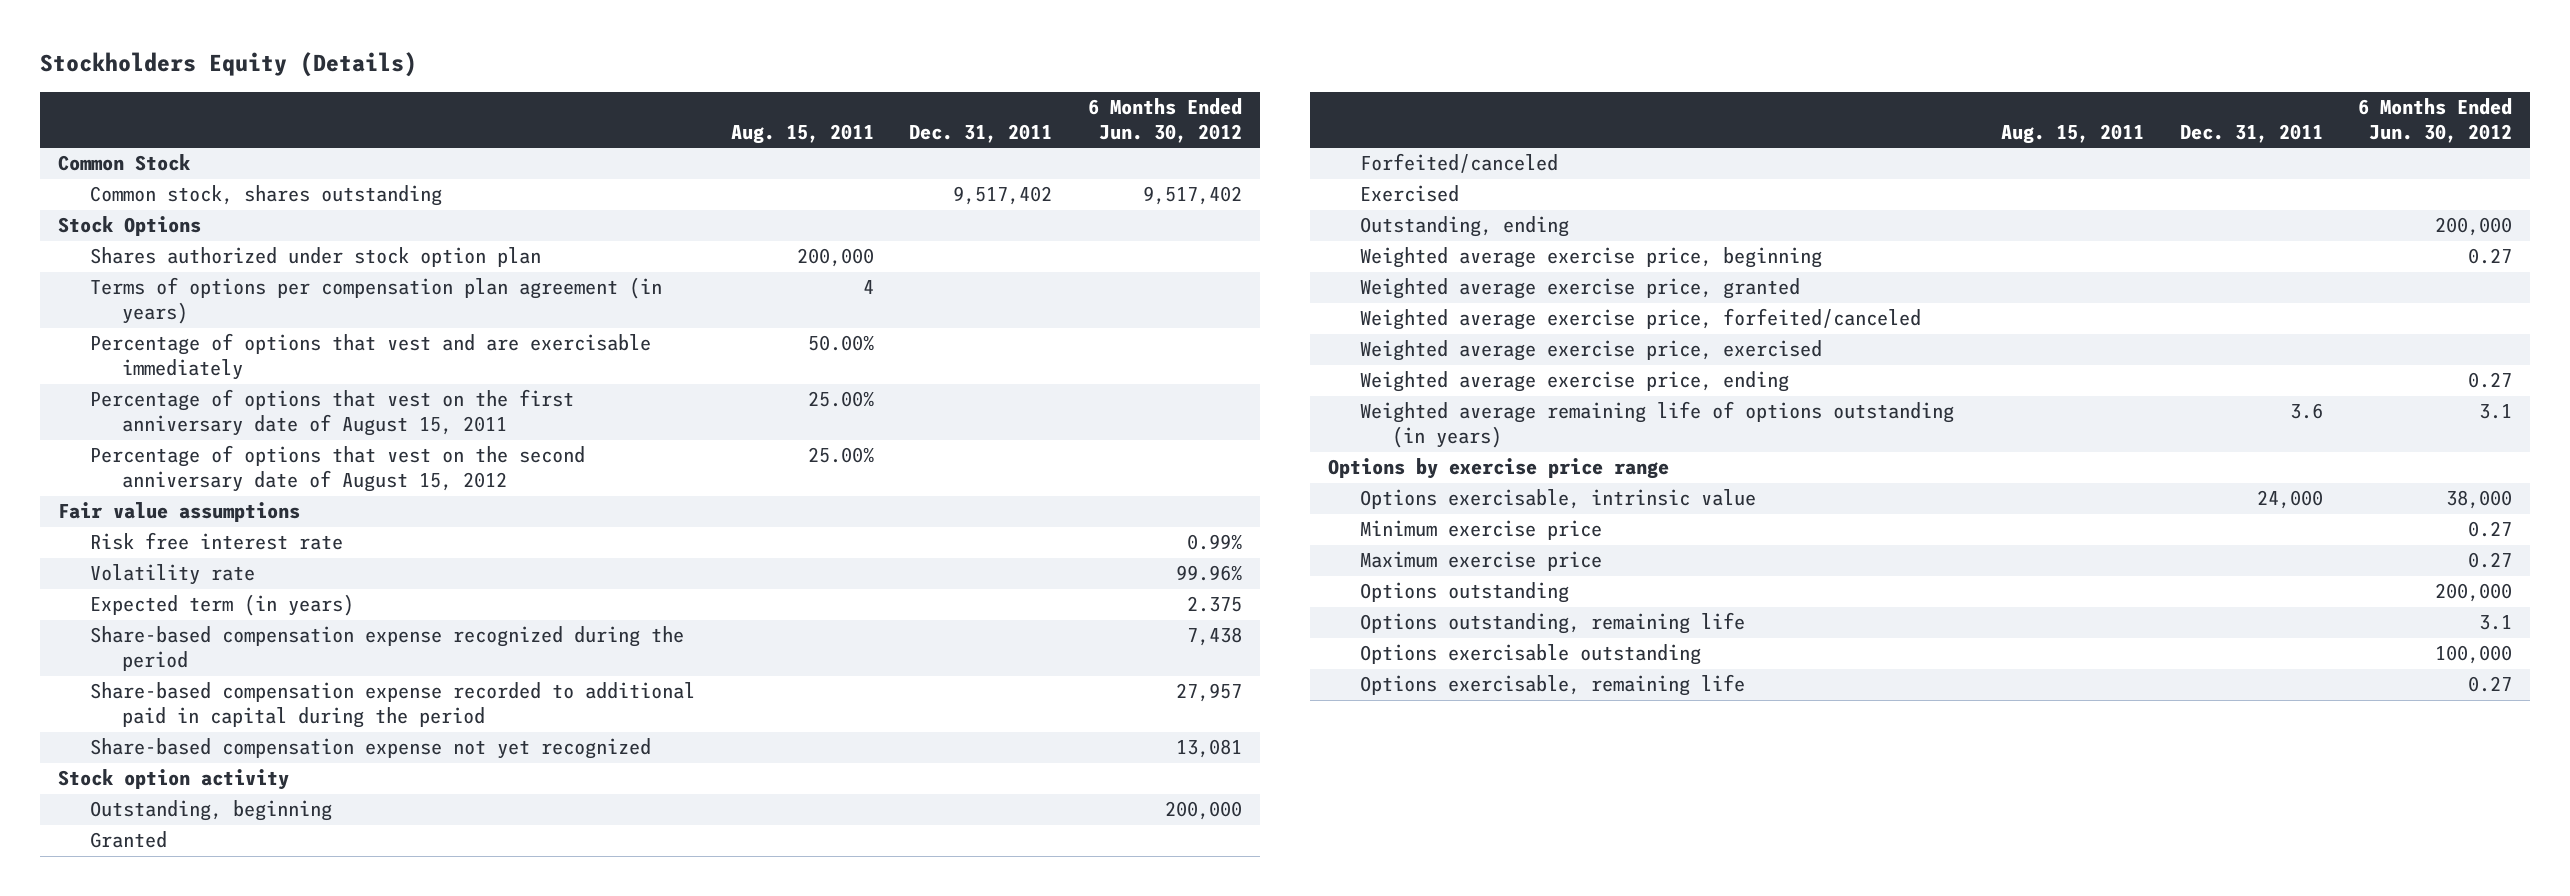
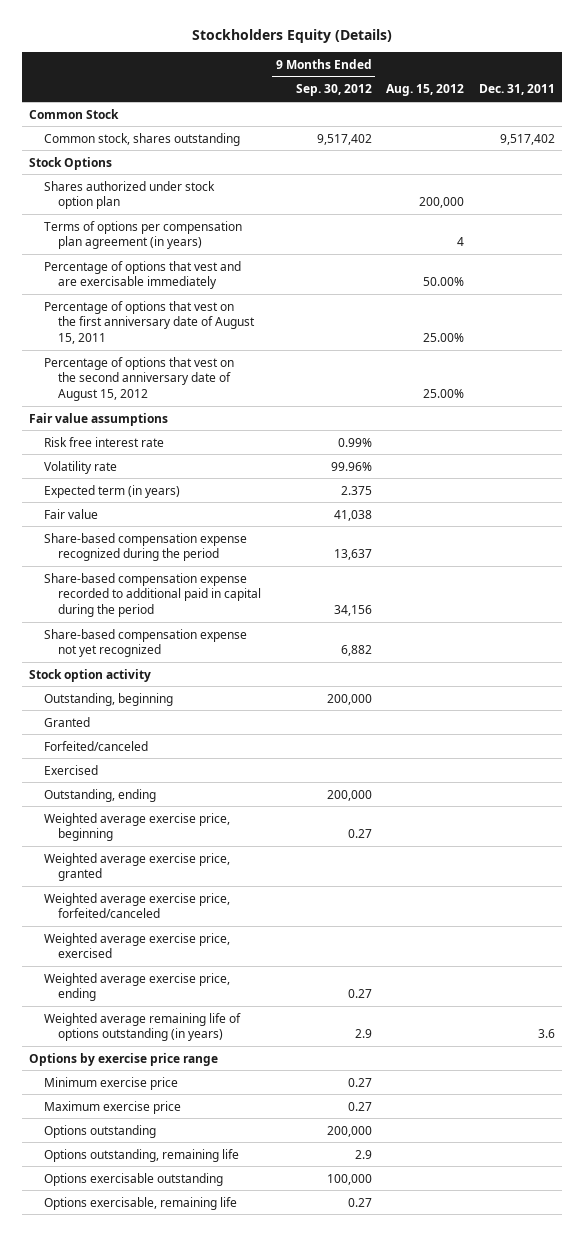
- | Aug. 15, 2011 | Dec. 31, 2011 | 6 Months Ended Jun. 30, 2012
+ | 9 Months Ended Sep. 30, 2012 | Aug. 15, 2012 | Dec. 31, 2011
+ Fair value | 41,038 | |
- Options exercisable, intrinsic value | | 24,000 | 38,000

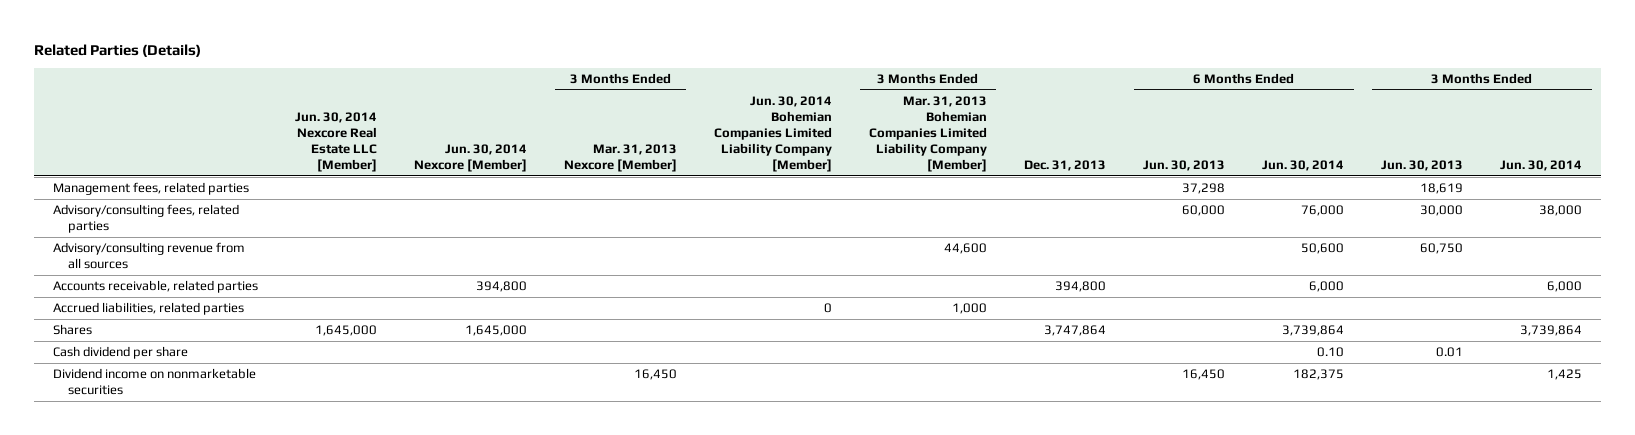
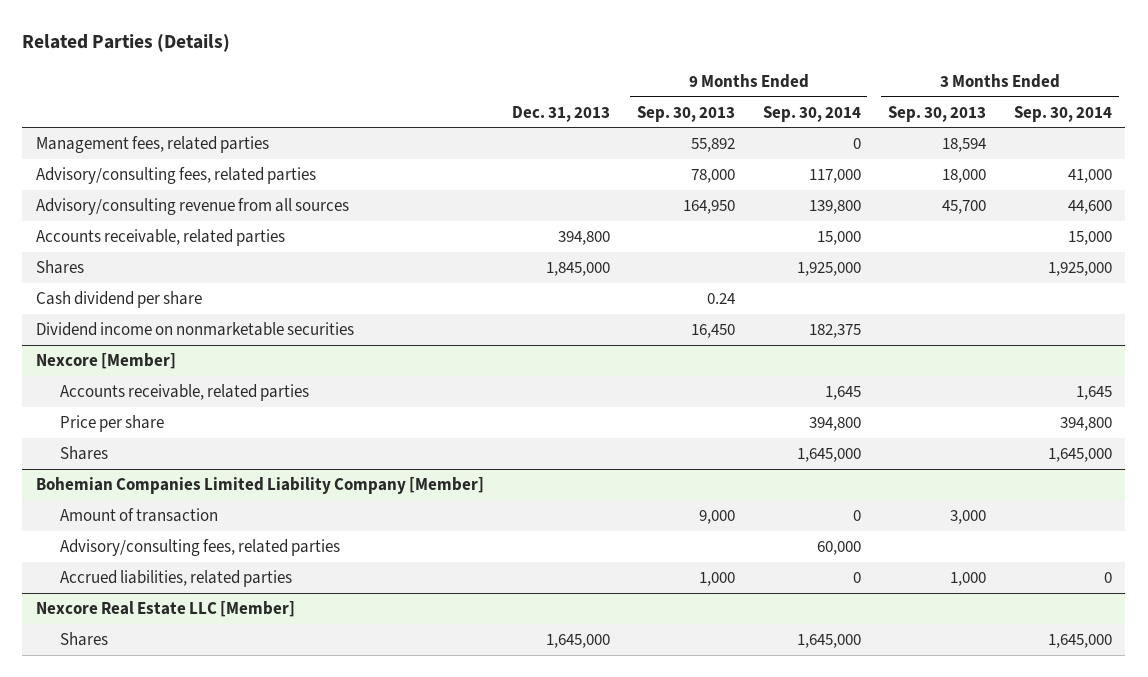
- | Jun. 30, 2014 Nexcore Real Estate LLC [Member] | Jun. 30, 2014 Nexcore [Member] | 3 Months Ended Mar. 31, 2013 Nexcore [Member] | Jun. 30, 2014 Bohemian Companies Limited Liability Company [Member] | 3 Months Ended Mar. 31, 2013 Bohemian Companies Limited Liability Company [Member] | Dec. 31, 2013 | 6 Months Ended Jun. 30, 2013 | 6 Months Ended Jun. 30, 2014 | 3 Months Ended Jun. 30, 2013 | 3 Months Ended Jun. 30, 2014
+ | Dec. 31, 2013 | 9 Months Ended Sep. 30, 2013 | 9 Months Ended Sep. 30, 2014 | 3 Months Ended Sep. 30, 2013 | 3 Months Ended Sep. 30, 2014
- Accrued liabilities, related parties | | | | 0 | 1,000 | | | | |
- Shares | 1,645,000 | 1,645,000 | | | | 3,747,864 | | 3,739,864 | | 3,739,864
+ Shares | 1,845,000 | | 1,925,000 | | 1,925,000
+ Nexcore [Member]
+ Accounts receivable, related parties | | | 1,645 | | 1,645
+ Price per share | | | 394,800 | | 394,800
+ Shares | | | 1,645,000 | | 1,645,000
+ Bohemian Companies Limited Liability Company [Member]
+ Amount of transaction | | 9,000 | 0 | 3,000 |
+ Advisory/consulting fees, related parties | | | 60,000 | |
+ Accrued liabilities, related parties | | 1,000 | 0 | 1,000 | 0
+ Nexcore Real Estate LLC [Member]
+ Shares | 1,645,000 | | 1,645,000 | | 1,645,000

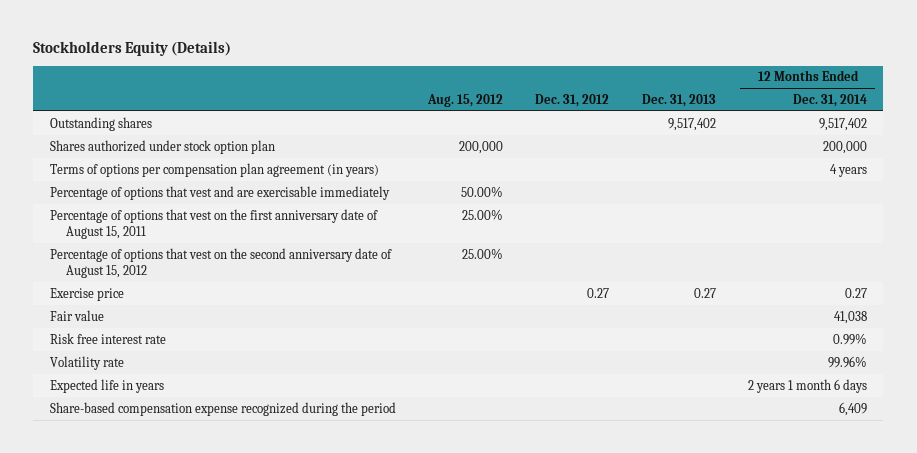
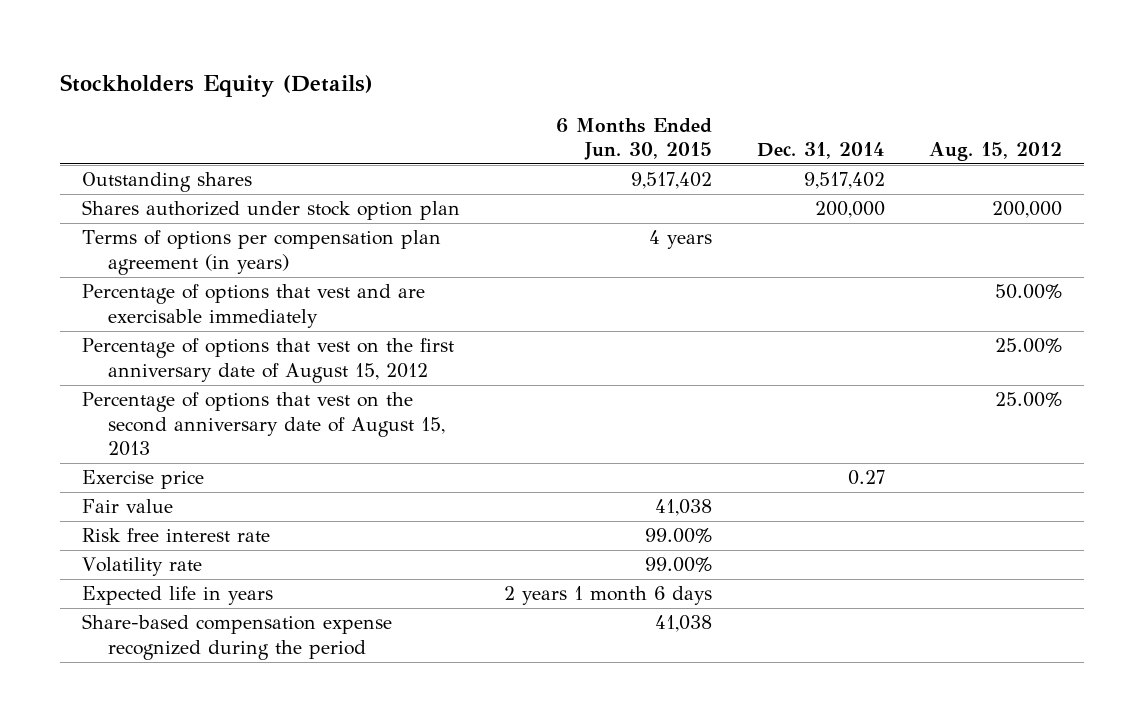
- | Aug. 15, 2012 | Dec. 31, 2012 | Dec. 31, 2013 | 12 Months Ended Dec. 31, 2014
+ | 6 Months Ended Jun. 30, 2015 | Dec. 31, 2014 | Aug. 15, 2012
- Percentage of options that vest on the first anniversary date of August 15, 2011 | 25.00% | | |
- Percentage of options that vest on the second anniversary date of August 15, 2012 | 25.00% | | |
+ Percentage of options that vest on the first anniversary date of August 15, 2012 | | | 25.00%
+ Percentage of options that vest on the second anniversary date of August 15, 2013 | | | 25.00%

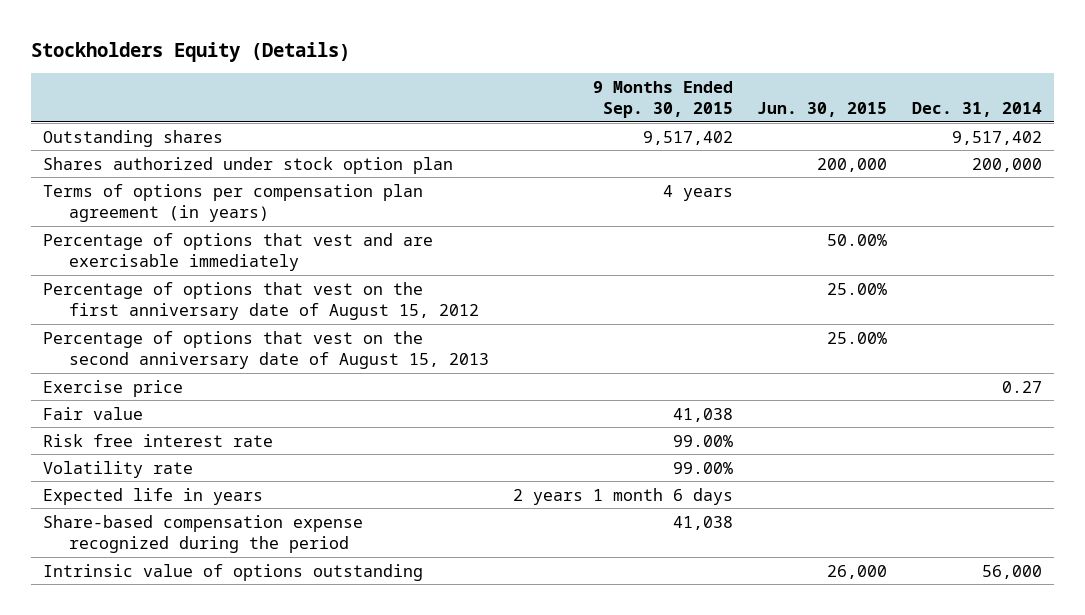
- | 6 Months Ended Jun. 30, 2015 | Dec. 31, 2014 | Aug. 15, 2012
+ | 9 Months Ended Sep. 30, 2015 | Jun. 30, 2015 | Dec. 31, 2014
+ Intrinsic value of options outstanding | | 26,000 | 56,000

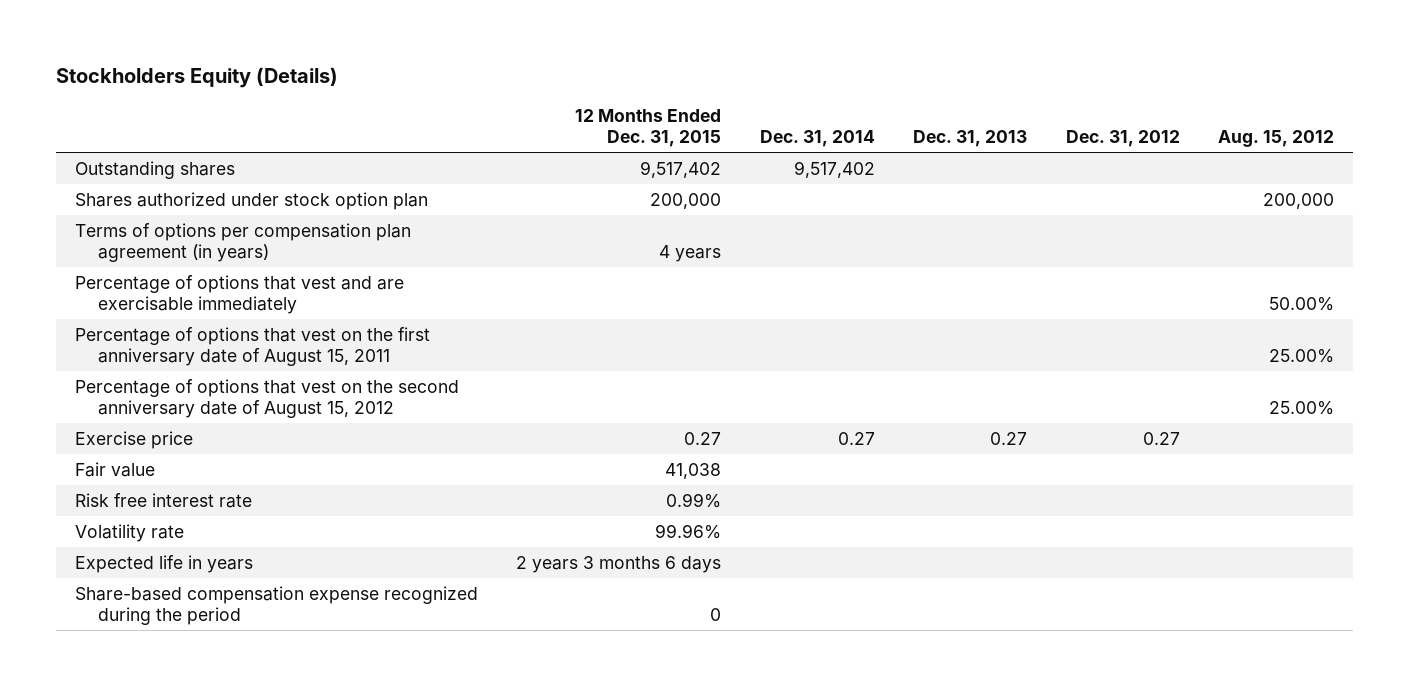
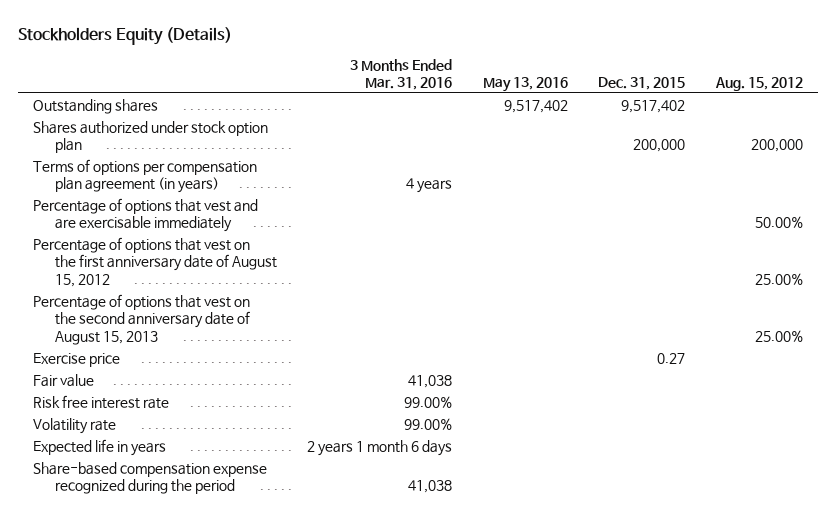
- | 12 Months Ended Dec. 31, 2015 | Dec. 31, 2014 | Dec. 31, 2013 | Dec. 31, 2012 | Aug. 15, 2012
+ | 3 Months Ended Mar. 31, 2016 | May 13, 2016 | Dec. 31, 2015 | Aug. 15, 2012
- Percentage of options that vest on the first anniversary date of August 15, 2011 | | | | | 25.00%
- Percentage of options that vest on the second anniversary date of August 15, 2012 | | | | | 25.00%
+ Percentage of options that vest on the first anniversary date of August 15, 2012 | | | | 25.00%
+ Percentage of options that vest on the second anniversary date of August 15, 2013 | | | | 25.00%

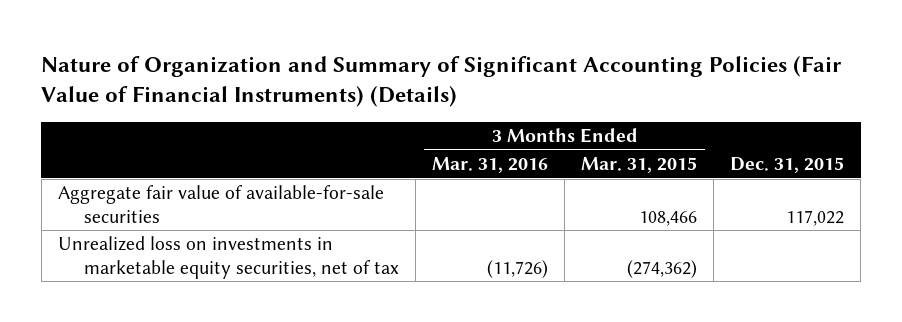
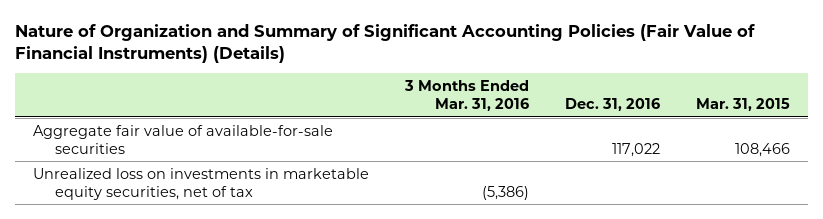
- | 3 Months Ended Mar. 31, 2016 | 3 Months Ended Mar. 31, 2015 | Dec. 31, 2015
+ | 3 Months Ended Mar. 31, 2016 | Dec. 31, 2016 | Mar. 31, 2015
- Unrealized loss on investments in marketable equity securities, net of tax | (11,726) | (274,362) |
+ Unrealized loss on investments in marketable equity securities, net of tax | (5,386) | |

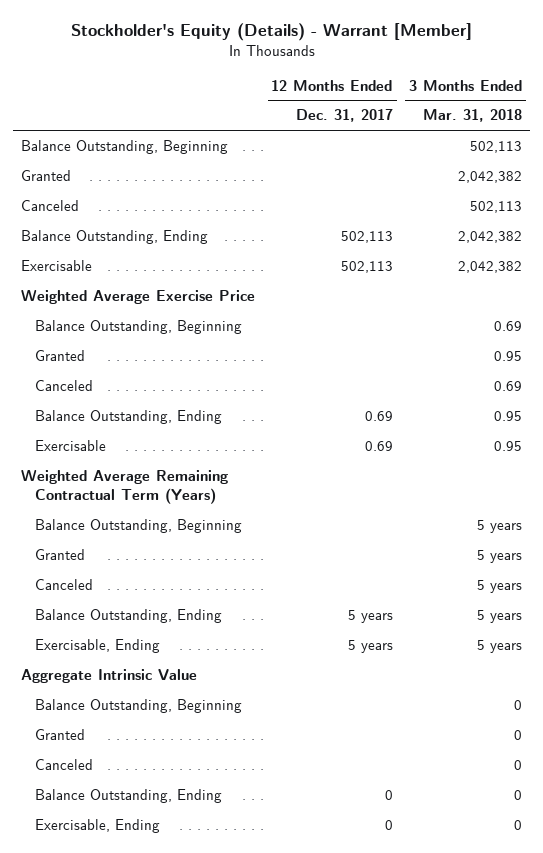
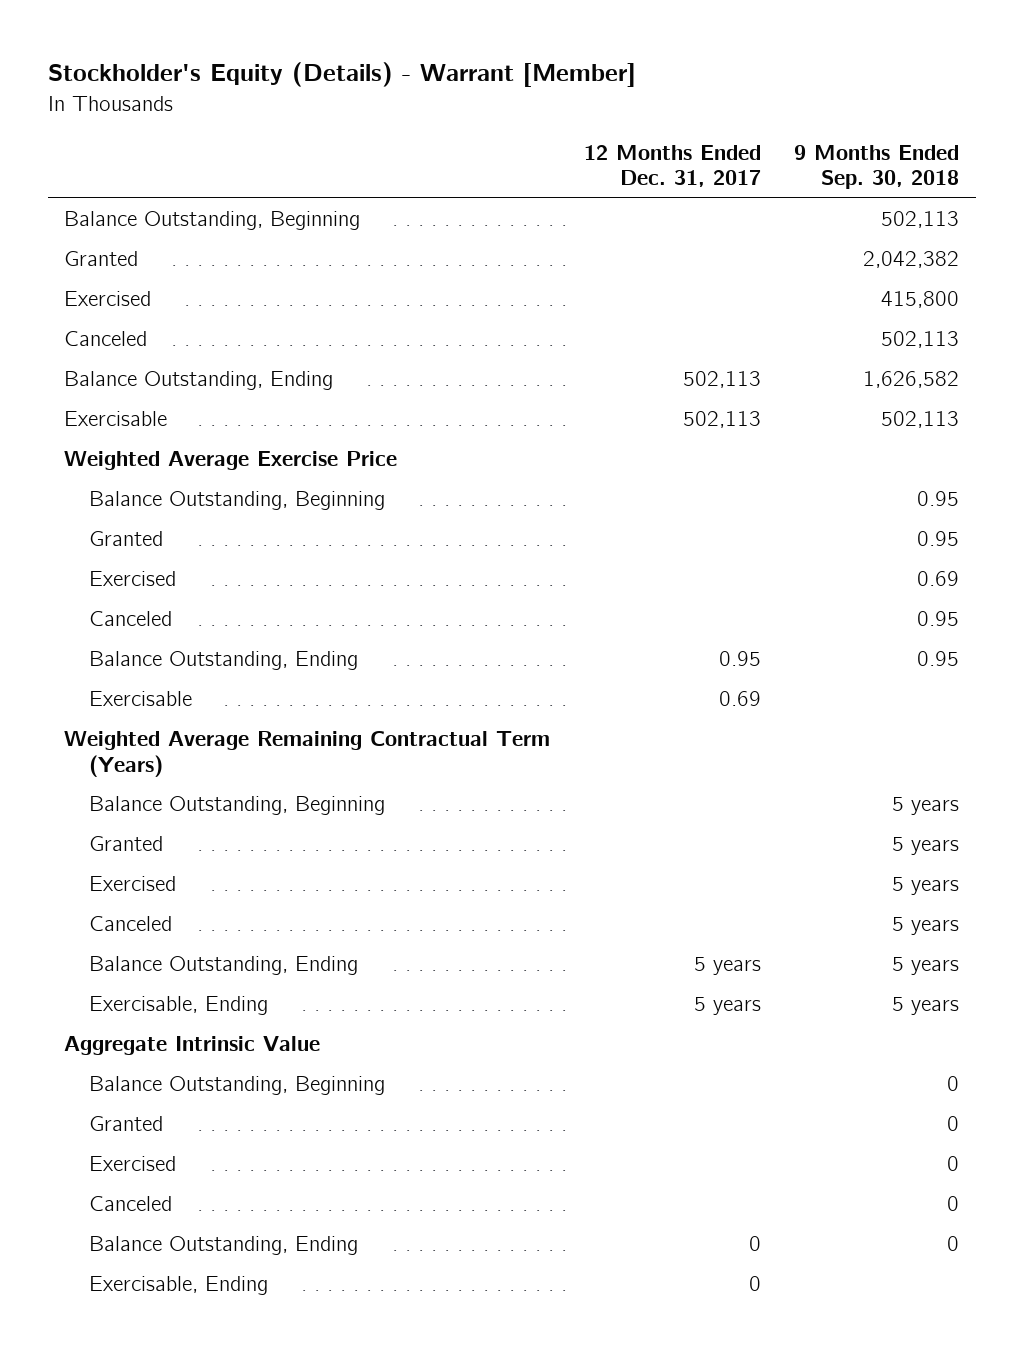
- | 12 Months Ended Dec. 31, 2017 | 3 Months Ended Mar. 31, 2018
+ | 12 Months Ended Dec. 31, 2017 | 9 Months Ended Sep. 30, 2018
+ Exercised | | 415,800
+ Exercised | | 0.69
- Balance Outstanding, Ending | 0.69 | 0.95
+ Balance Outstanding, Ending | 0.95 | 0.95
+ Exercised | | 5 years
+ Exercised | | 0

